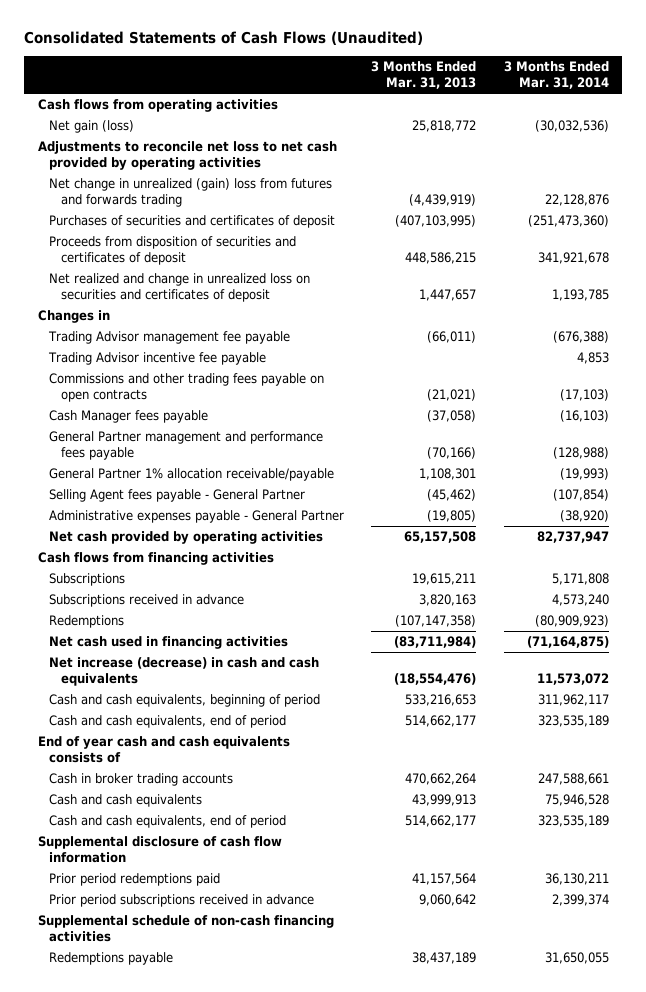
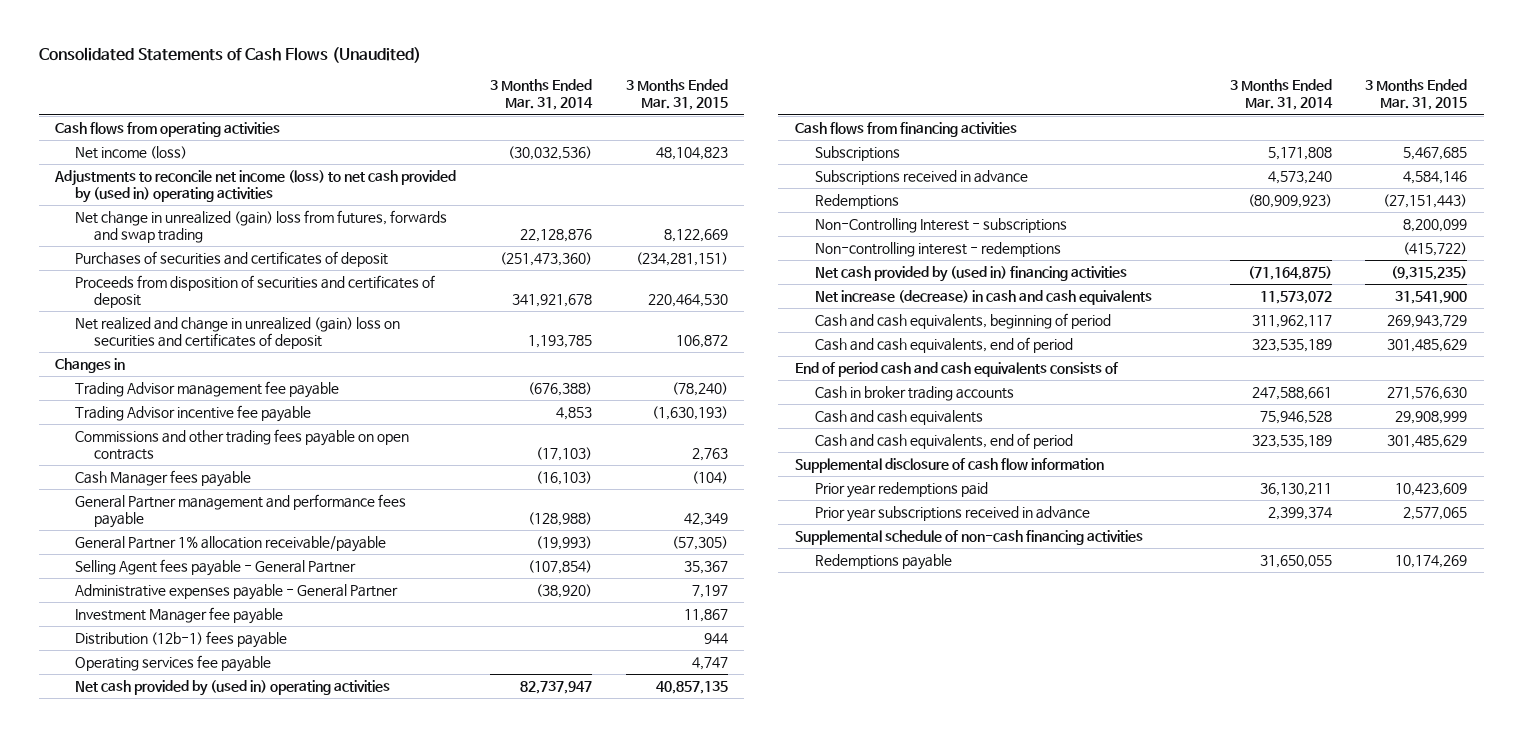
- | 3 Months Ended Mar. 31, 2013 | 3 Months Ended Mar. 31, 2014
+ | 3 Months Ended Mar. 31, 2014 | 3 Months Ended Mar. 31, 2015
- Net gain (loss) | 25,818,772 | (30,032,536)
- Adjustments to reconcile net loss to net cash provided by operating activities
- Net change in unrealized (gain) loss from futures and forwards trading | (4,439,919) | 22,128,876
+ Net income (loss) | (30,032,536) | 48,104,823
+ Adjustments to reconcile net income (loss) to net cash provided by (used in) operating activities
+ Net change in unrealized (gain) loss from futures, forwards and swap trading | 22,128,876 | 8,122,669
- Net realized and change in unrealized loss on securities and certificates of deposit | 1,447,657 | 1,193,785
+ Net realized and change in unrealized (gain) loss on securities and certificates of deposit | 1,193,785 | 106,872
- Net cash provided by operating activities | 65,157,508 | 82,737,947
+ Investment Manager fee payable | | 11,867
+ Distribution (12b-1) fees payable | | 944
+ Operating services fee payable | | 4,747
+ Net cash provided by (used in) operating activities | 82,737,947 | 40,857,135
- Net cash used in financing activities | (83,711,984) | (71,164,875)
+ Non-Controlling Interest - subscriptions | | 8,200,099
+ Non-controlling interest - redemptions | | (415,722)
+ Net cash provided by (used in) financing activities | (71,164,875) | (9,315,235)
- End of year cash and cash equivalents consists of
+ End of period cash and cash equivalents consists of
- Prior period redemptions paid | 41,157,564 | 36,130,211
- Prior period subscriptions received in advance | 9,060,642 | 2,399,374
+ Prior year redemptions paid | 36,130,211 | 10,423,609
+ Prior year subscriptions received in advance | 2,399,374 | 2,577,065

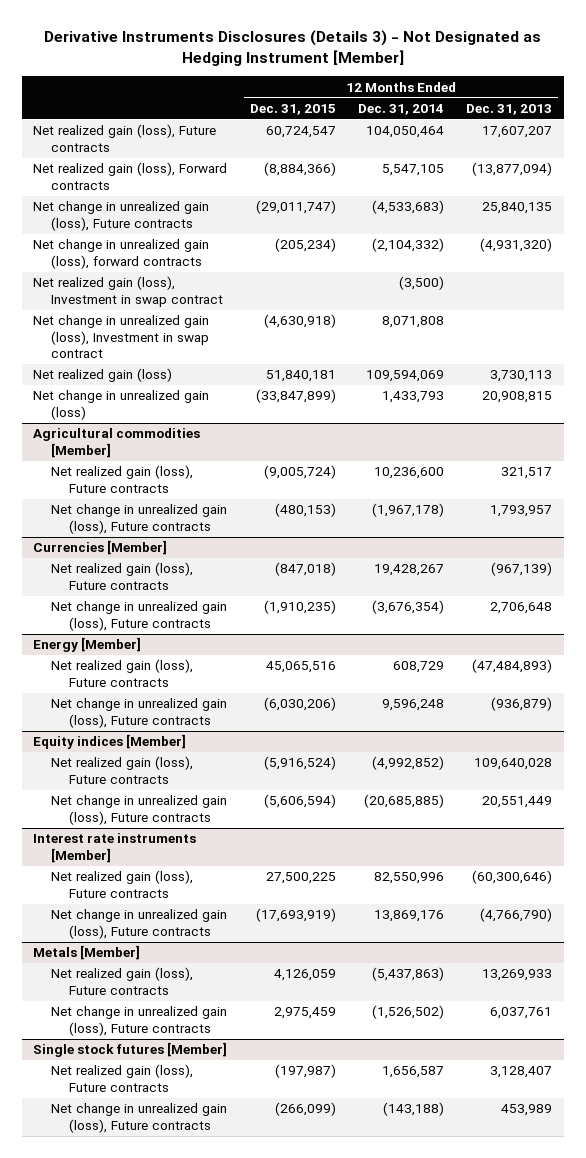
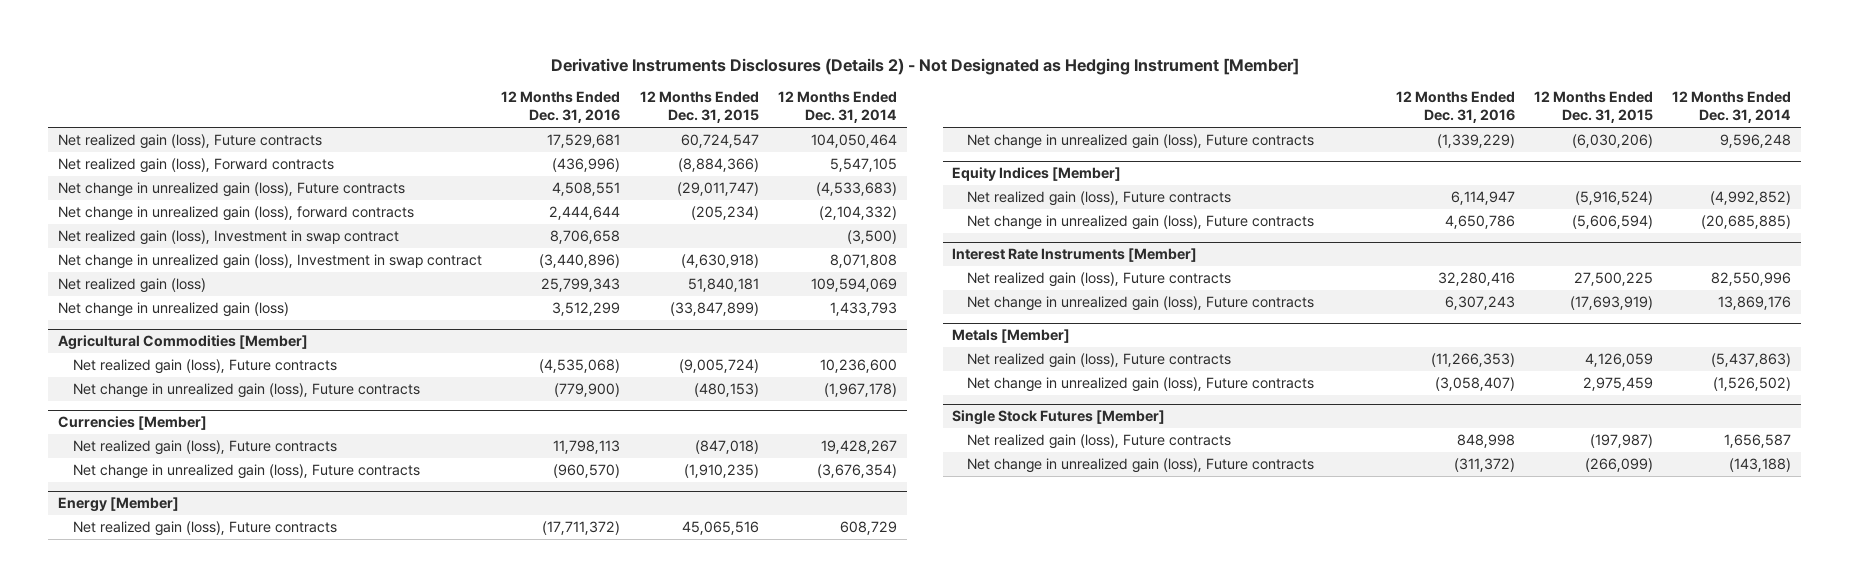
- Derivative Instruments Disclosures (Details 3) - Not Designated as Hedging Instrument [Member]
+ Derivative Instruments Disclosures (Details 2) - Not Designated as Hedging Instrument [Member]
- | 12 Months Ended Dec. 31, 2015 | 12 Months Ended Dec. 31, 2014 | 12 Months Ended Dec. 31, 2013
+ | 12 Months Ended Dec. 31, 2016 | 12 Months Ended Dec. 31, 2015 | 12 Months Ended Dec. 31, 2014
- Agricultural commodities [Member]
+ Agricultural Commodities [Member]
- Equity indices [Member]
+ Equity Indices [Member]
- Interest rate instruments [Member]
+ Interest Rate Instruments [Member]
- Single stock futures [Member]
+ Single Stock Futures [Member]

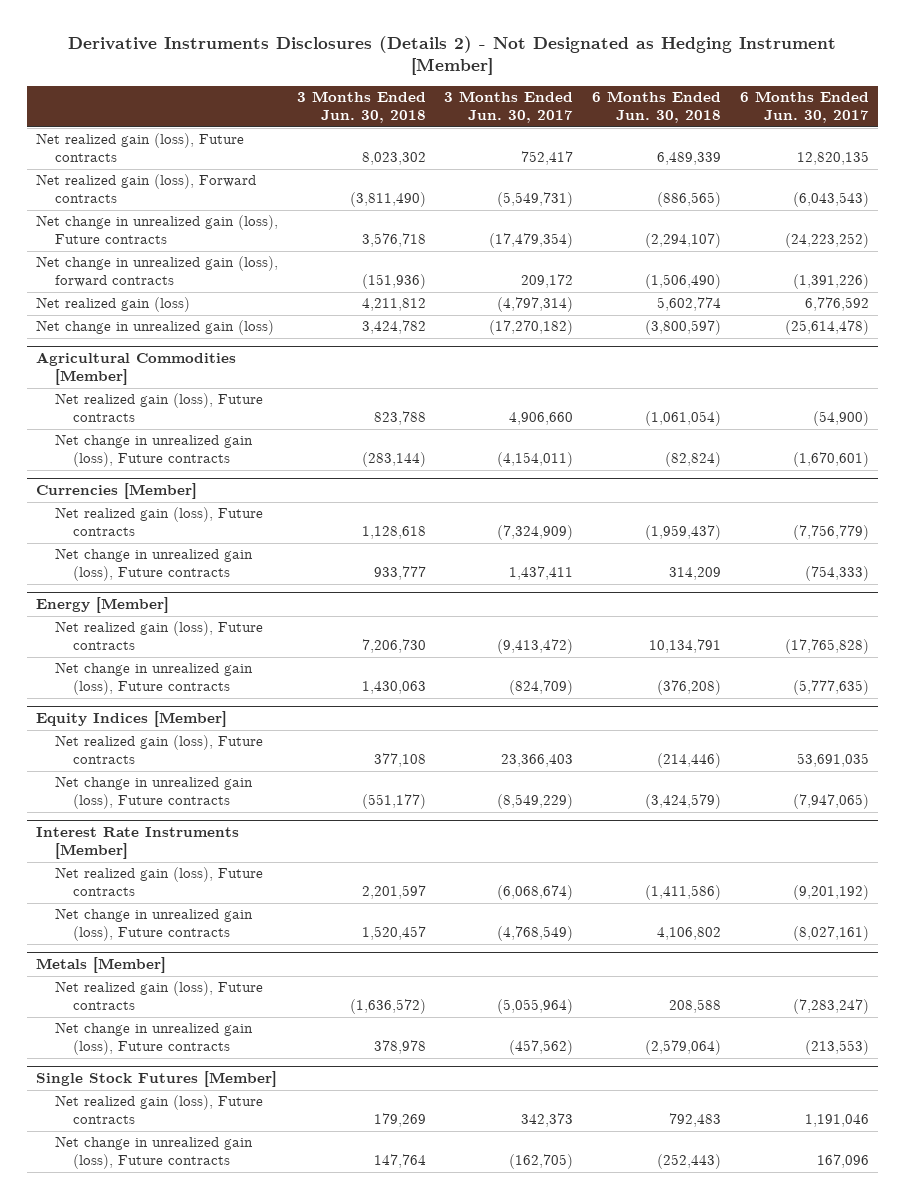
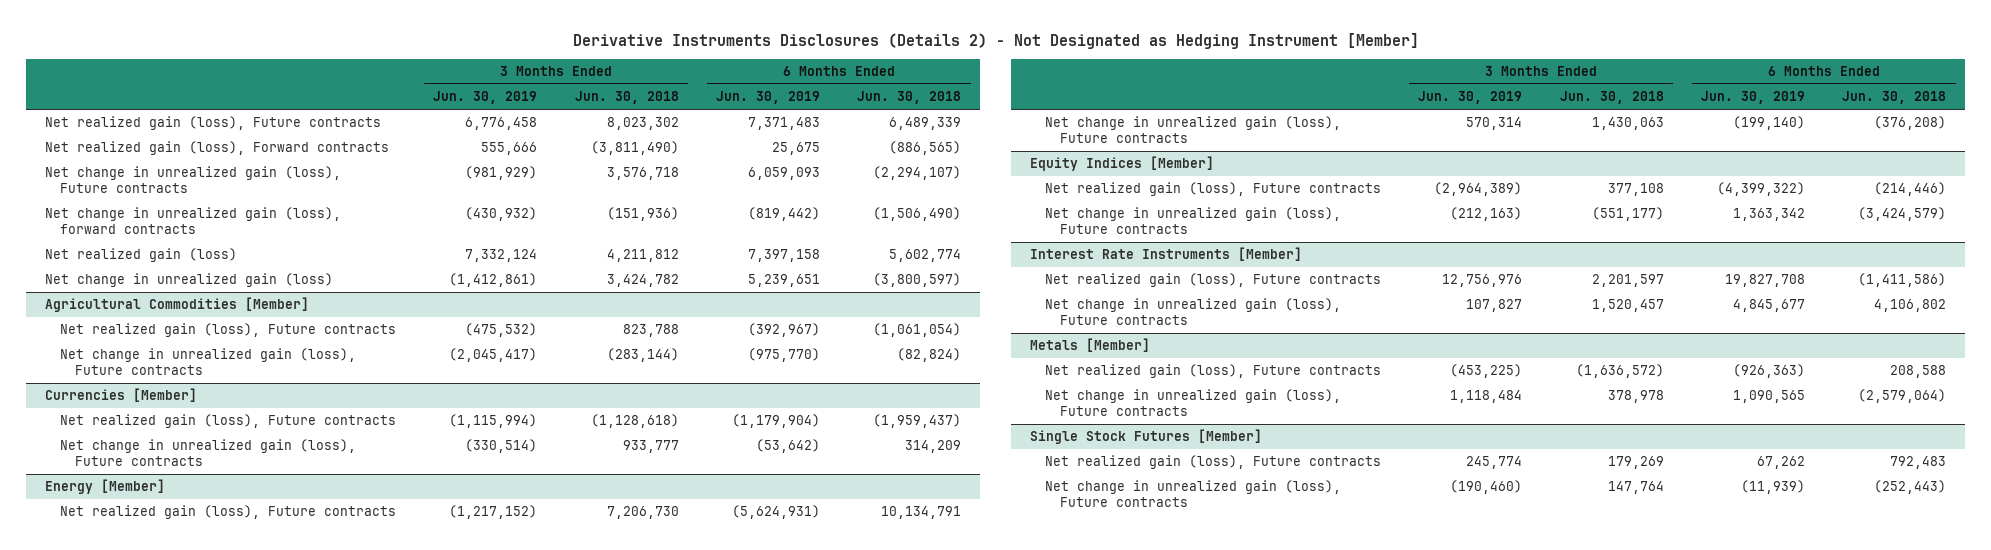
- | 3 Months Ended Jun. 30, 2018 | 3 Months Ended Jun. 30, 2017 | 6 Months Ended Jun. 30, 2018 | 6 Months Ended Jun. 30, 2017
+ | 3 Months Ended Jun. 30, 2019 | 3 Months Ended Jun. 30, 2018 | 6 Months Ended Jun. 30, 2019 | 6 Months Ended Jun. 30, 2018
@ Currencies [Member]
- Net realized gain (loss), Future contracts | 1,128,618 | (7,324,909) | (1,959,437) | (7,756,779)
+ Net realized gain (loss), Future contracts | (1,115,994) | (1,128,618) | (1,179,904) | (1,959,437)

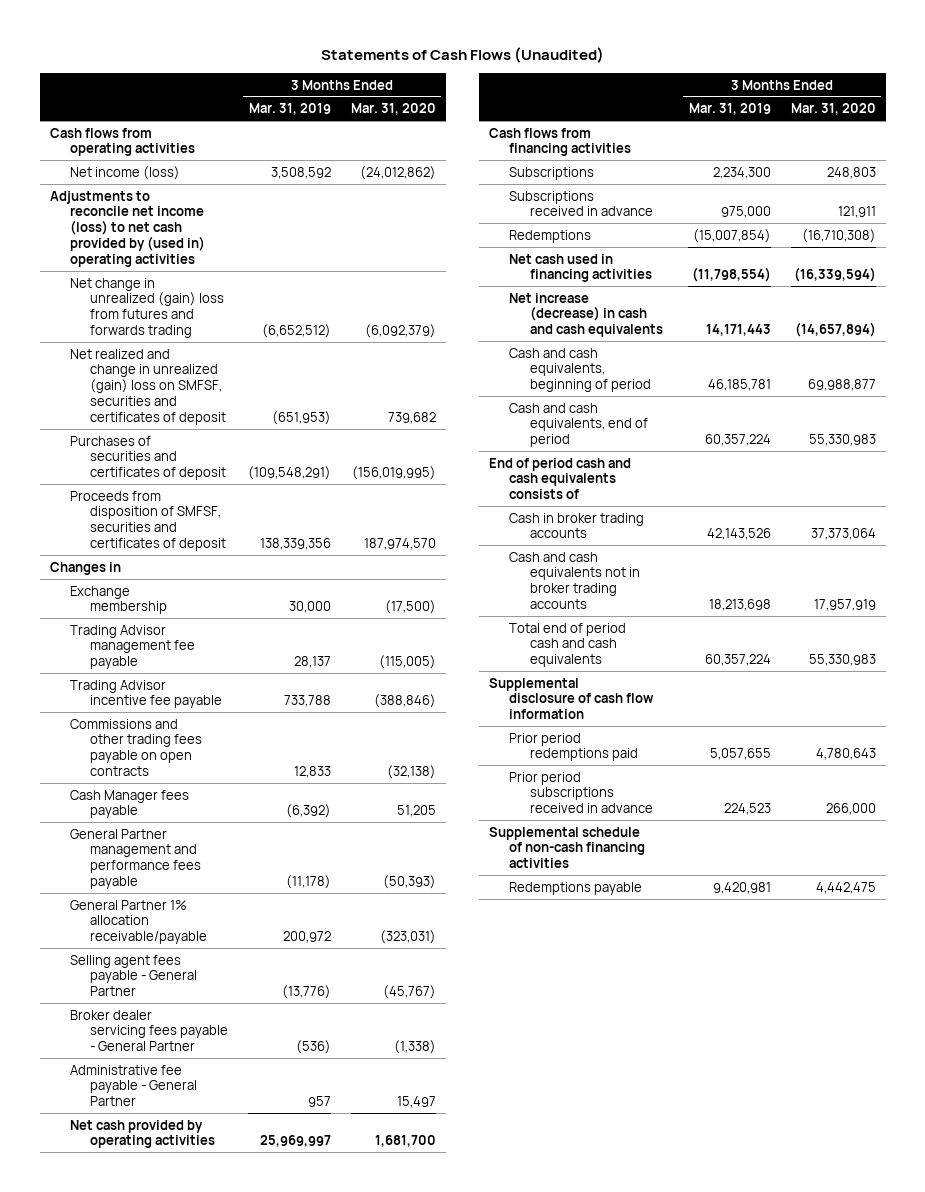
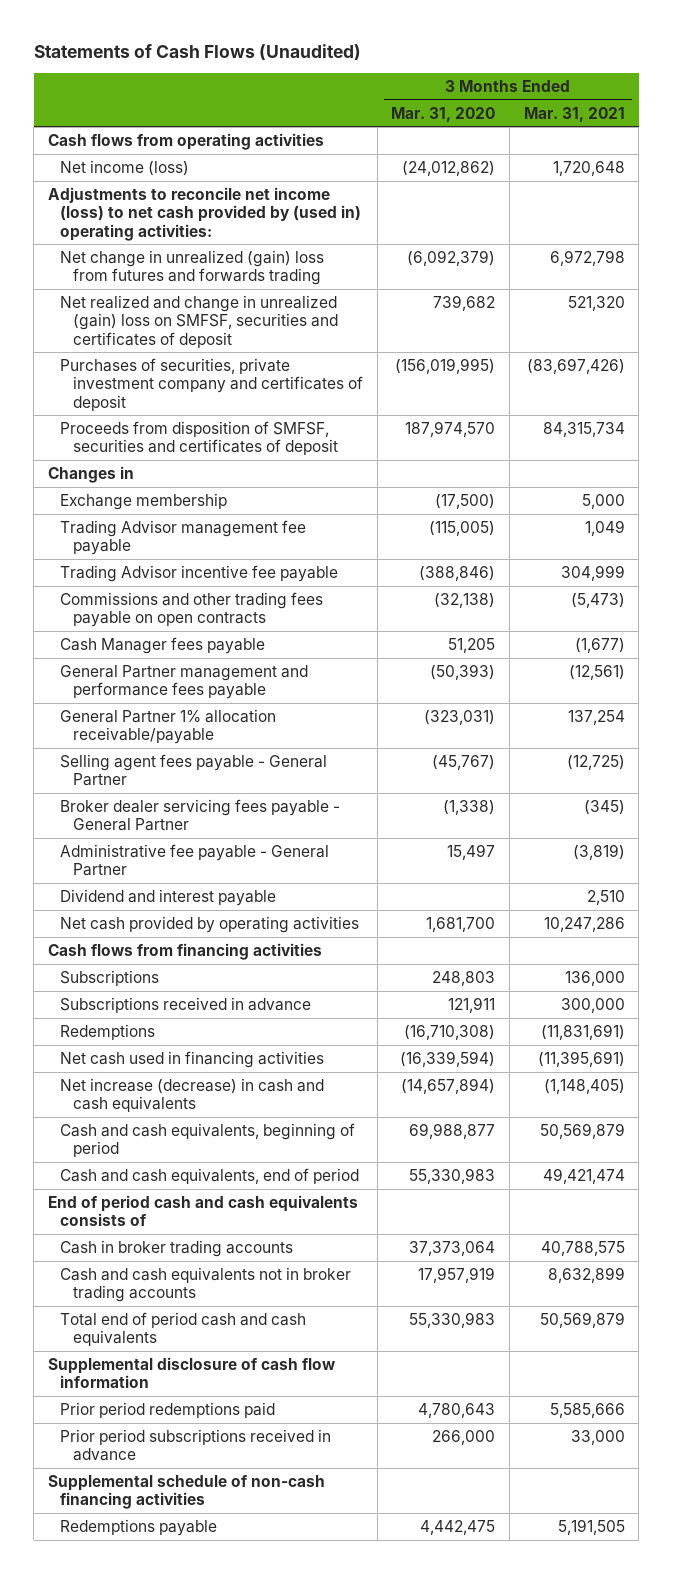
- | 3 Months Ended Mar. 31, 2019 | 3 Months Ended Mar. 31, 2020
+ | 3 Months Ended Mar. 31, 2020 | 3 Months Ended Mar. 31, 2021
- Adjustments to reconcile net income (loss) to net cash provided by (used in) operating activities
+ Adjustments to reconcile net income (loss) to net cash provided by (used in) operating activities:
- Purchases of securities and certificates of deposit | (109,548,291) | (156,019,995)
+ Purchases of securities, private investment company and certificates of deposit | (156,019,995) | (83,697,426)
+ Dividend and interest payable | | 2,510

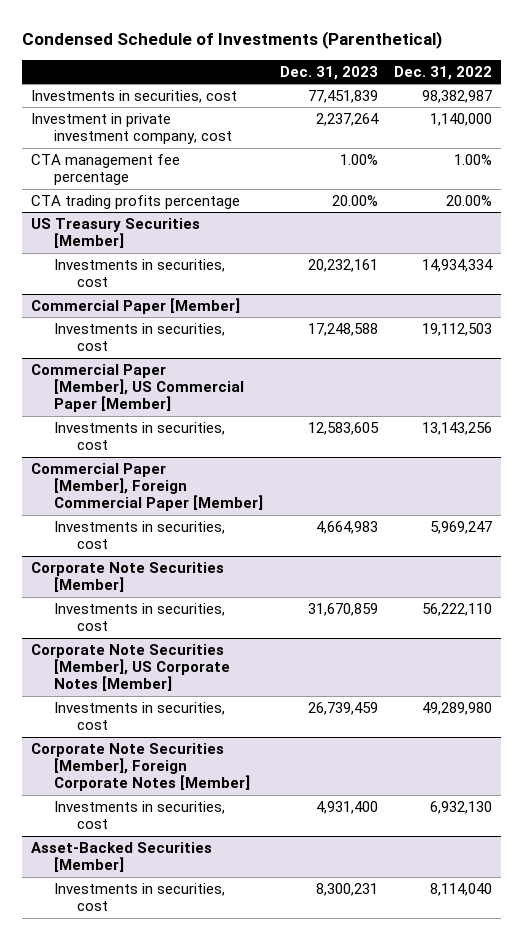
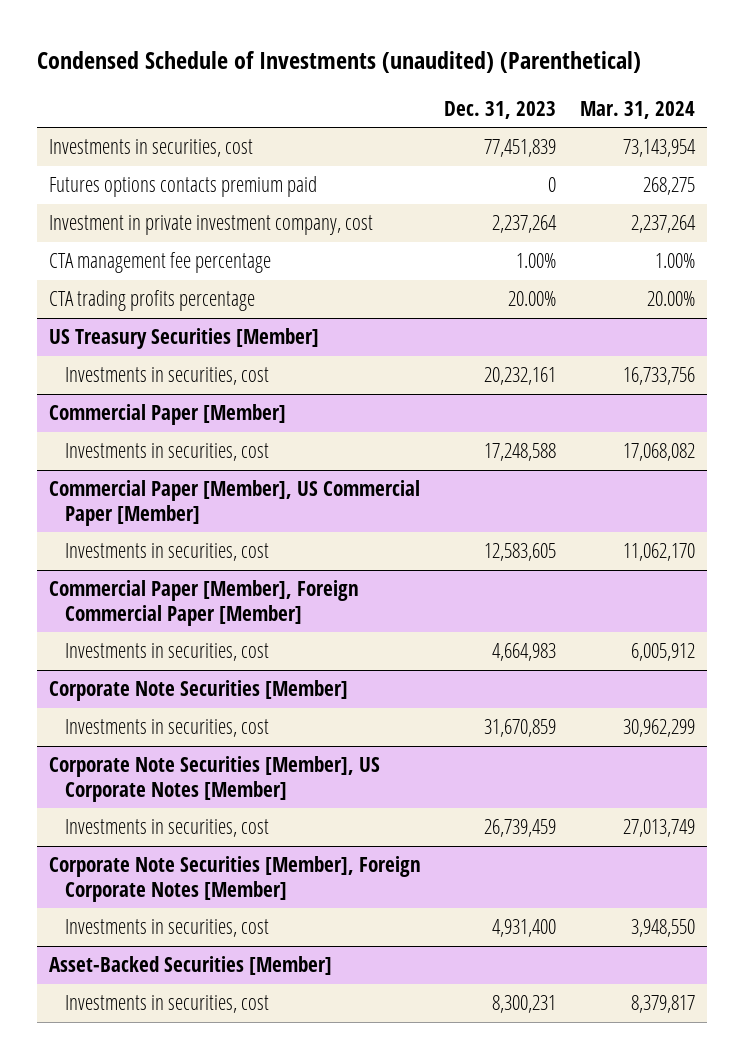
- Condensed Schedule of Investments (Parenthetical)
+ Condensed Schedule of Investments (unaudited) (Parenthetical)
- | Dec. 31, 2023 | Dec. 31, 2022
+ | Dec. 31, 2023 | Mar. 31, 2024
+ Futures options contacts premium paid | 0 | 268,275

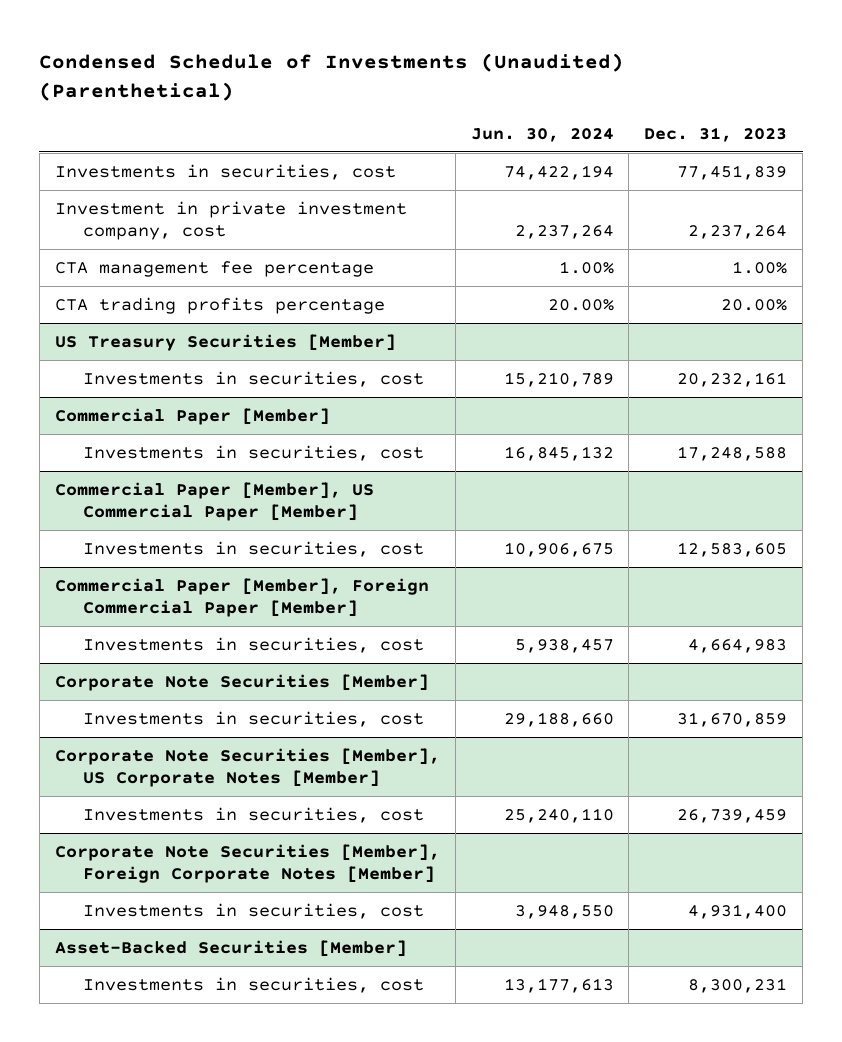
- Condensed Schedule of Investments (unaudited) (Parenthetical)
+ Condensed Schedule of Investments (Unaudited) (Parenthetical)
- | Dec. 31, 2023 | Mar. 31, 2024
+ | Jun. 30, 2024 | Dec. 31, 2023
- Futures options contacts premium paid | 0 | 268,275

